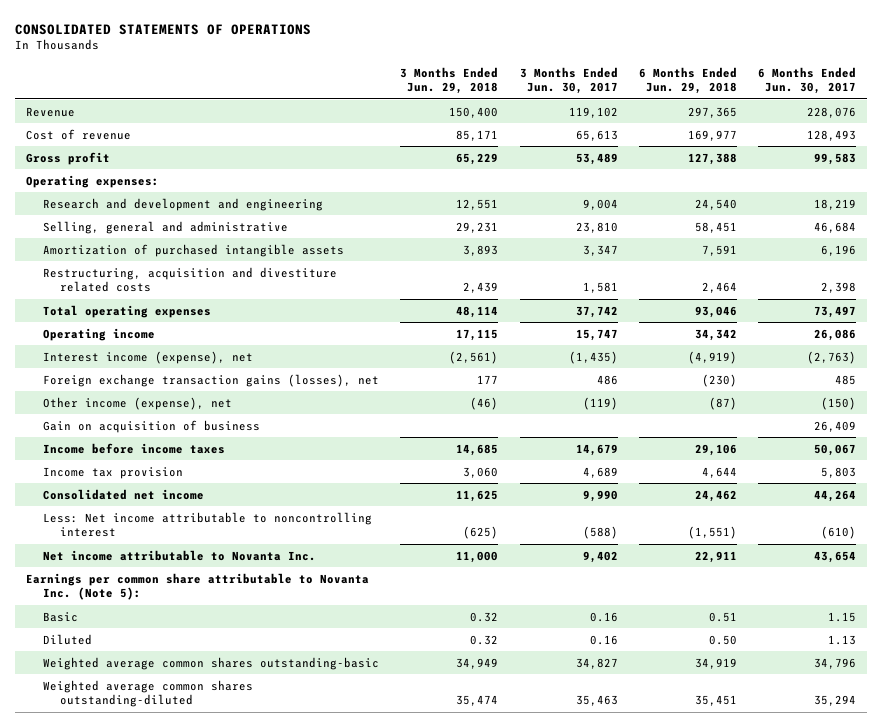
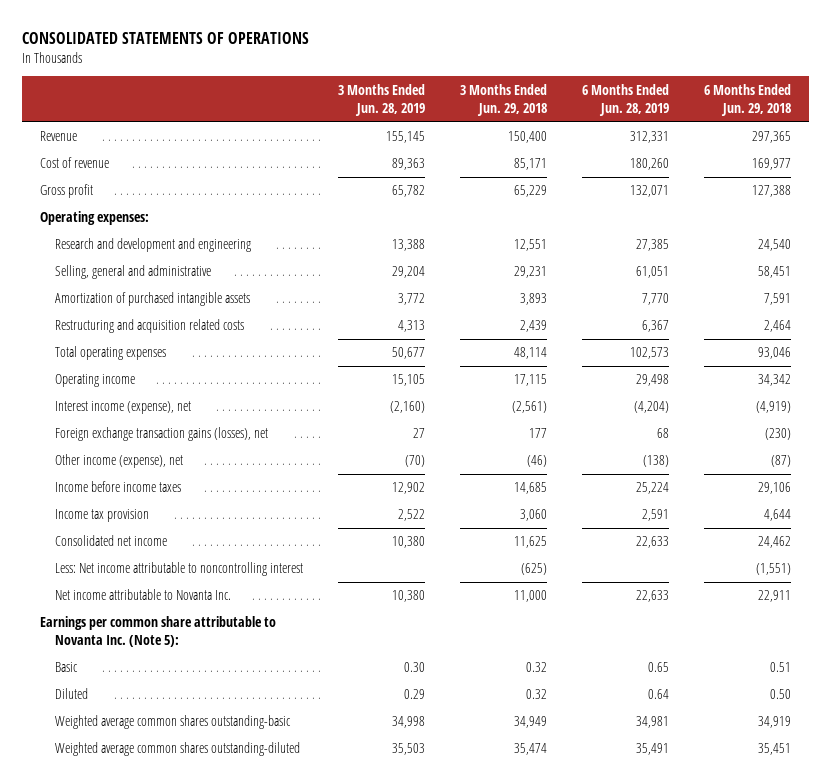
- | 3 Months Ended Jun. 29, 2018 | 3 Months Ended Jun. 30, 2017 | 6 Months Ended Jun. 29, 2018 | 6 Months Ended Jun. 30, 2017
+ | 3 Months Ended Jun. 28, 2019 | 3 Months Ended Jun. 29, 2018 | 6 Months Ended Jun. 28, 2019 | 6 Months Ended Jun. 29, 2018
- Restructuring, acquisition and divestiture related costs | 2,439 | 1,581 | 2,464 | 2,398
+ Restructuring and acquisition related costs | 4,313 | 2,439 | 6,367 | 2,464
- Gain on acquisition of business | | | | 26,409

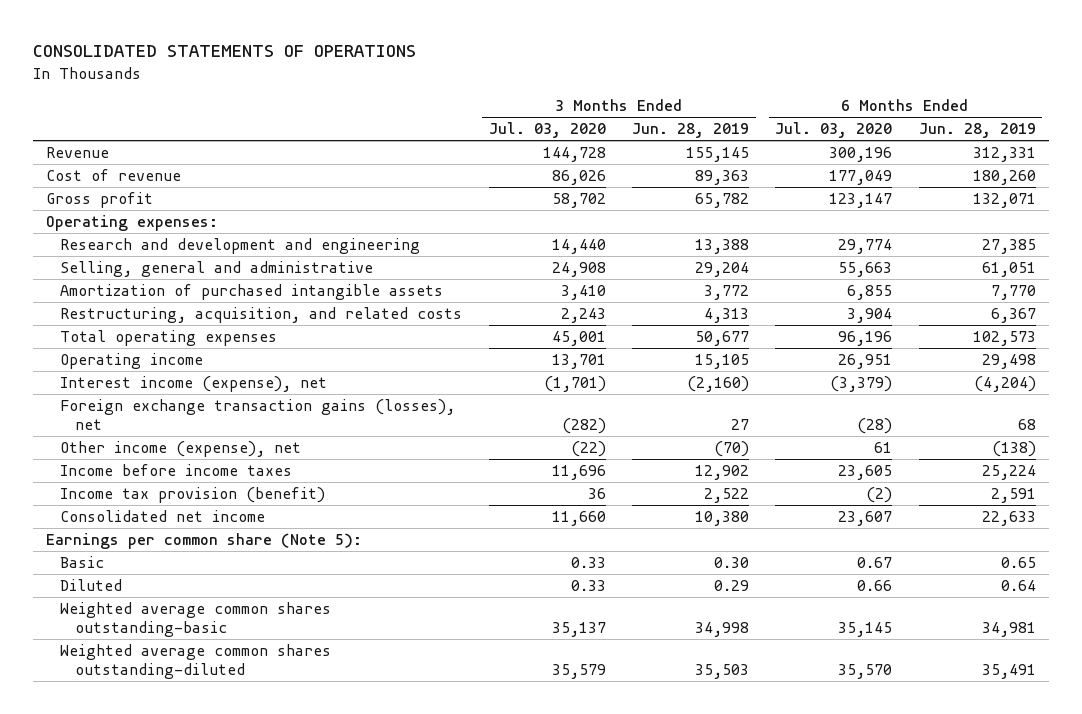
- | 3 Months Ended Jun. 28, 2019 | 3 Months Ended Jun. 29, 2018 | 6 Months Ended Jun. 28, 2019 | 6 Months Ended Jun. 29, 2018
+ | 3 Months Ended Jul. 03, 2020 | 3 Months Ended Jun. 28, 2019 | 6 Months Ended Jul. 03, 2020 | 6 Months Ended Jun. 28, 2019
- Restructuring and acquisition related costs | 4,313 | 2,439 | 6,367 | 2,464
+ Restructuring, acquisition, and related costs | 2,243 | 4,313 | 3,904 | 6,367
- Income tax provision | 2,522 | 3,060 | 2,591 | 4,644
+ Income tax provision (benefit) | 36 | 2,522 | (2) | 2,591
- Less: Net income attributable to noncontrolling interest | | (625) | | (1,551)
- Net income attributable to Novanta Inc. | 10,380 | 11,000 | 22,633 | 22,911
- Earnings per common share attributable to Novanta Inc. (Note 5):
+ Earnings per common share (Note 5):

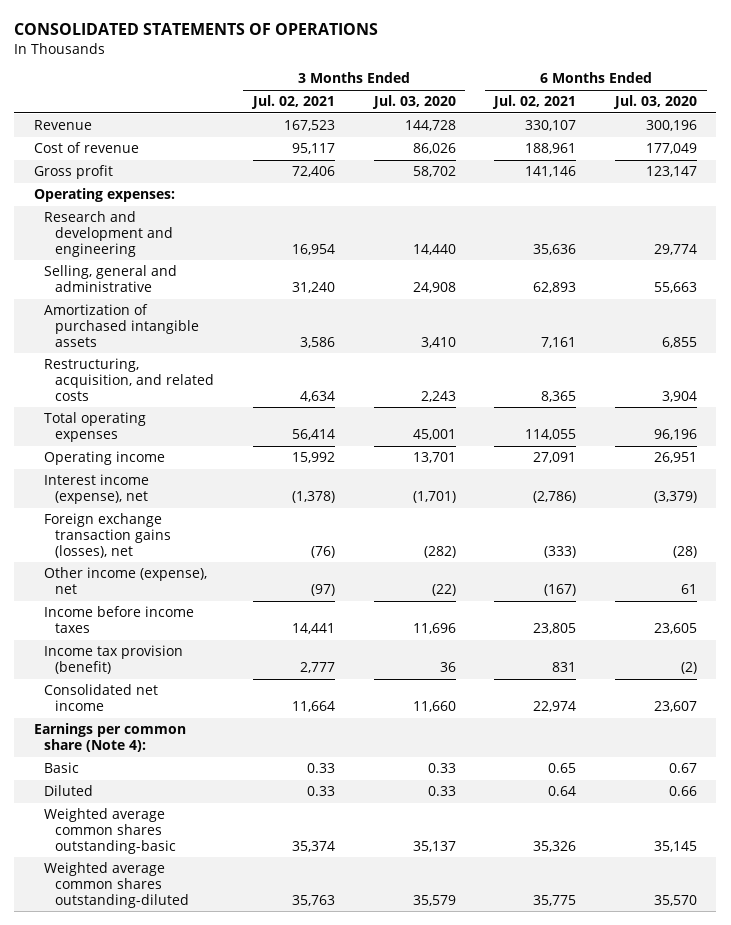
- | 3 Months Ended Jul. 03, 2020 | 3 Months Ended Jun. 28, 2019 | 6 Months Ended Jul. 03, 2020 | 6 Months Ended Jun. 28, 2019
+ | 3 Months Ended Jul. 02, 2021 | 3 Months Ended Jul. 03, 2020 | 6 Months Ended Jul. 02, 2021 | 6 Months Ended Jul. 03, 2020
- Earnings per common share (Note 5):
+ Earnings per common share (Note 4):

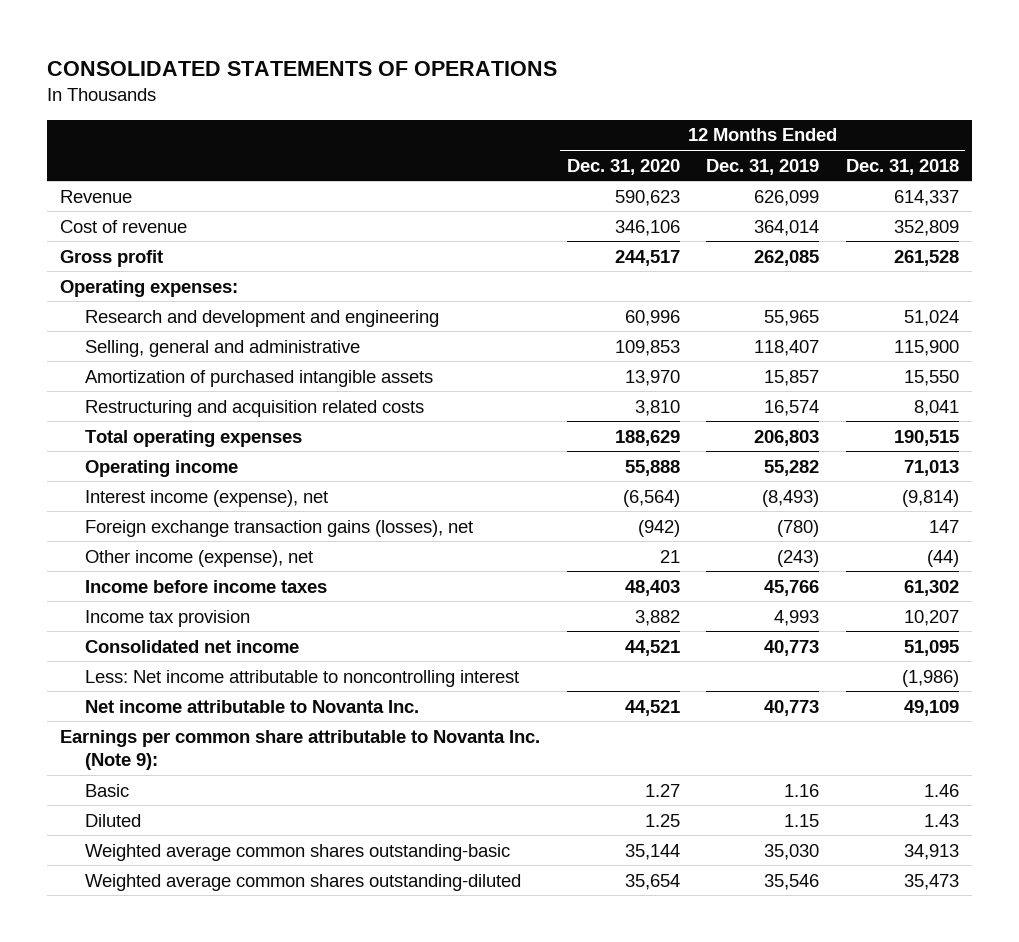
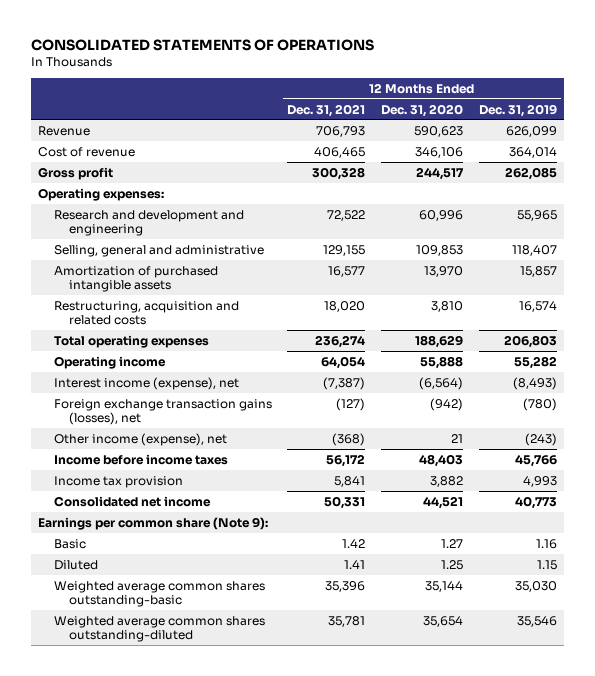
- | 12 Months Ended Dec. 31, 2020 | 12 Months Ended Dec. 31, 2019 | 12 Months Ended Dec. 31, 2018
+ | 12 Months Ended Dec. 31, 2021 | 12 Months Ended Dec. 31, 2020 | 12 Months Ended Dec. 31, 2019
- Restructuring and acquisition related costs | 3,810 | 16,574 | 8,041
+ Restructuring, acquisition and related costs | 18,020 | 3,810 | 16,574
- Less: Net income attributable to noncontrolling interest | | | (1,986)
- Net income attributable to Novanta Inc. | 44,521 | 40,773 | 49,109
- Earnings per common share attributable to Novanta Inc. (Note 9):
+ Earnings per common share (Note 9):

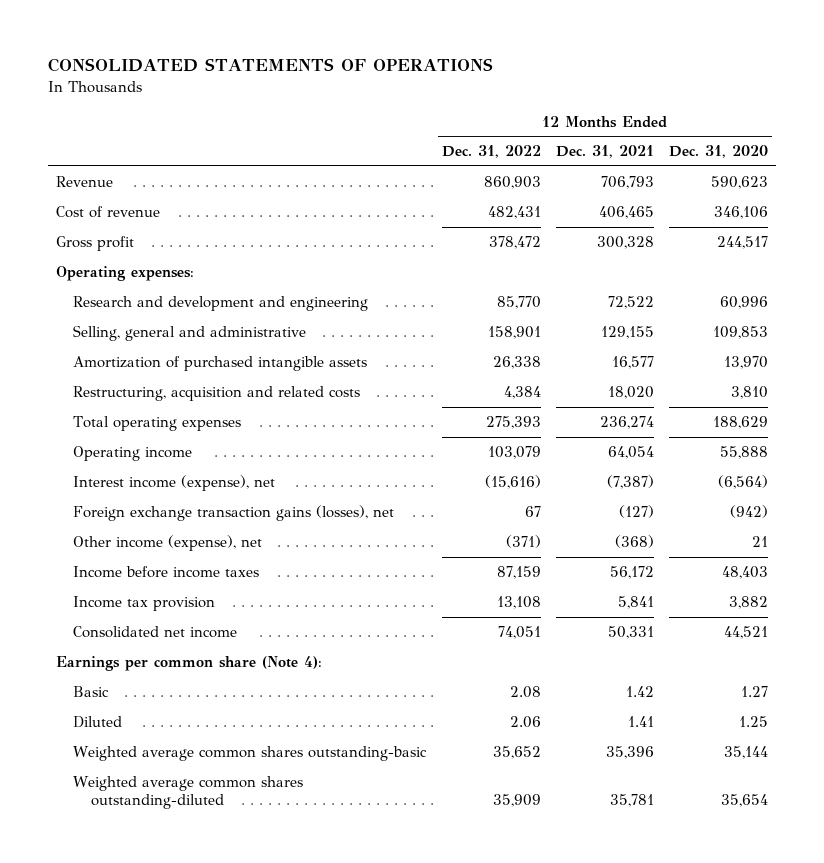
- | 12 Months Ended Dec. 31, 2021 | 12 Months Ended Dec. 31, 2020 | 12 Months Ended Dec. 31, 2019
+ | 12 Months Ended Dec. 31, 2022 | 12 Months Ended Dec. 31, 2021 | 12 Months Ended Dec. 31, 2020
- Earnings per common share (Note 9):
+ Earnings per common share (Note 4):

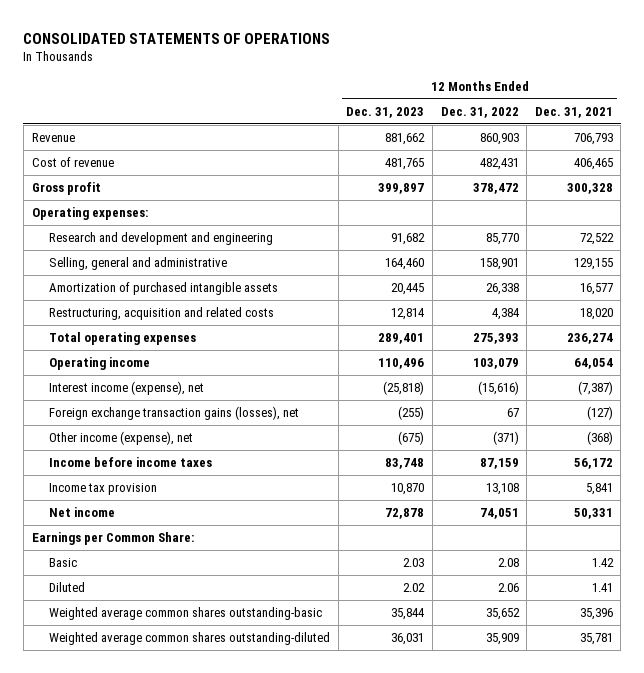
- | 12 Months Ended Dec. 31, 2022 | 12 Months Ended Dec. 31, 2021 | 12 Months Ended Dec. 31, 2020
+ | 12 Months Ended Dec. 31, 2023 | 12 Months Ended Dec. 31, 2022 | 12 Months Ended Dec. 31, 2021
- Consolidated net income | 74,051 | 50,331 | 44,521
- Earnings per common share (Note 4):
+ Net income | 72,878 | 74,051 | 50,331
+ Earnings per Common Share:

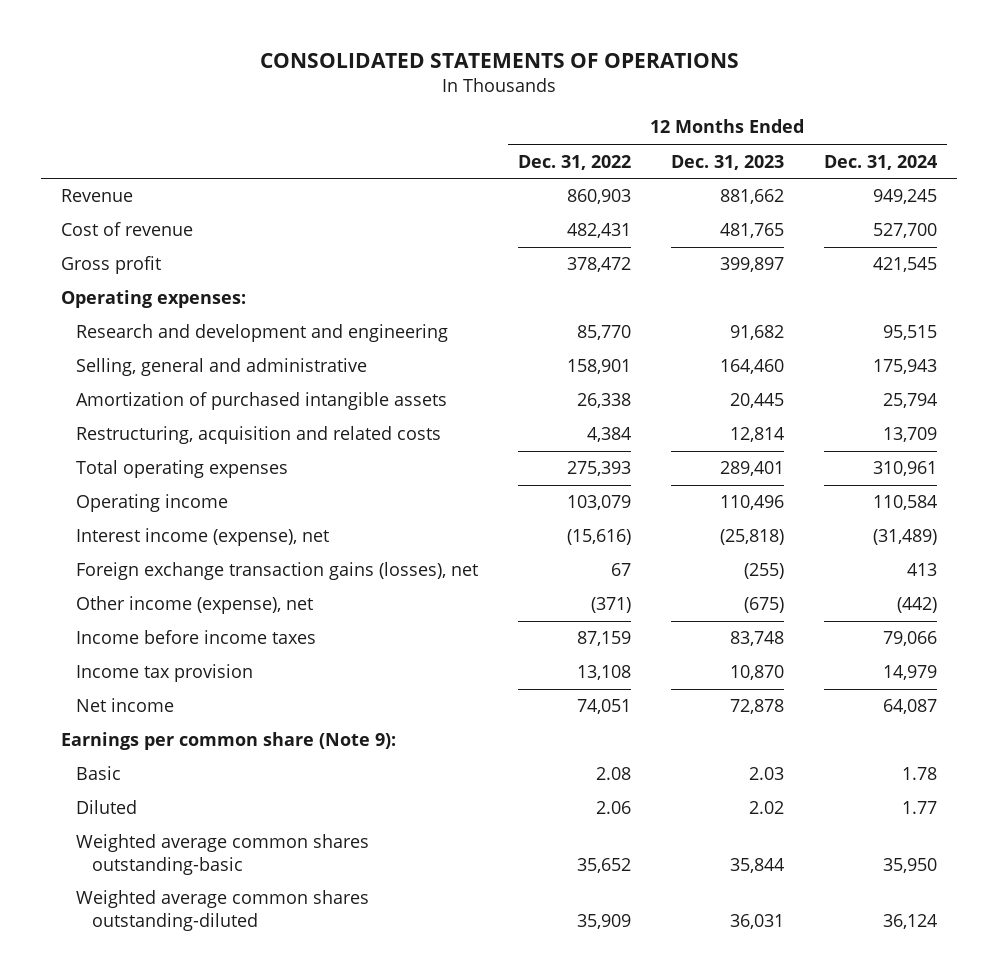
- | 12 Months Ended Dec. 31, 2023 | 12 Months Ended Dec. 31, 2022 | 12 Months Ended Dec. 31, 2021
+ | 12 Months Ended Dec. 31, 2022 | 12 Months Ended Dec. 31, 2023 | 12 Months Ended Dec. 31, 2024
- Earnings per Common Share:
+ Earnings per common share (Note 9):

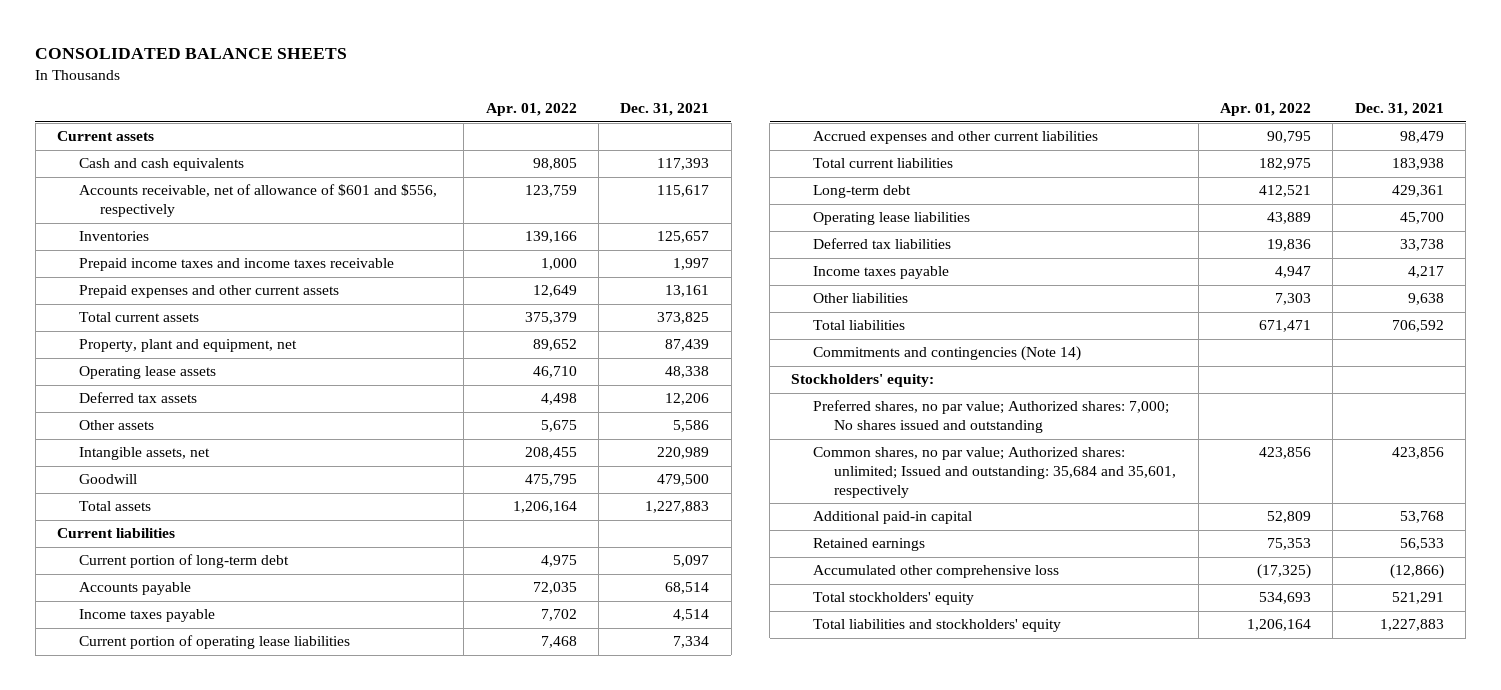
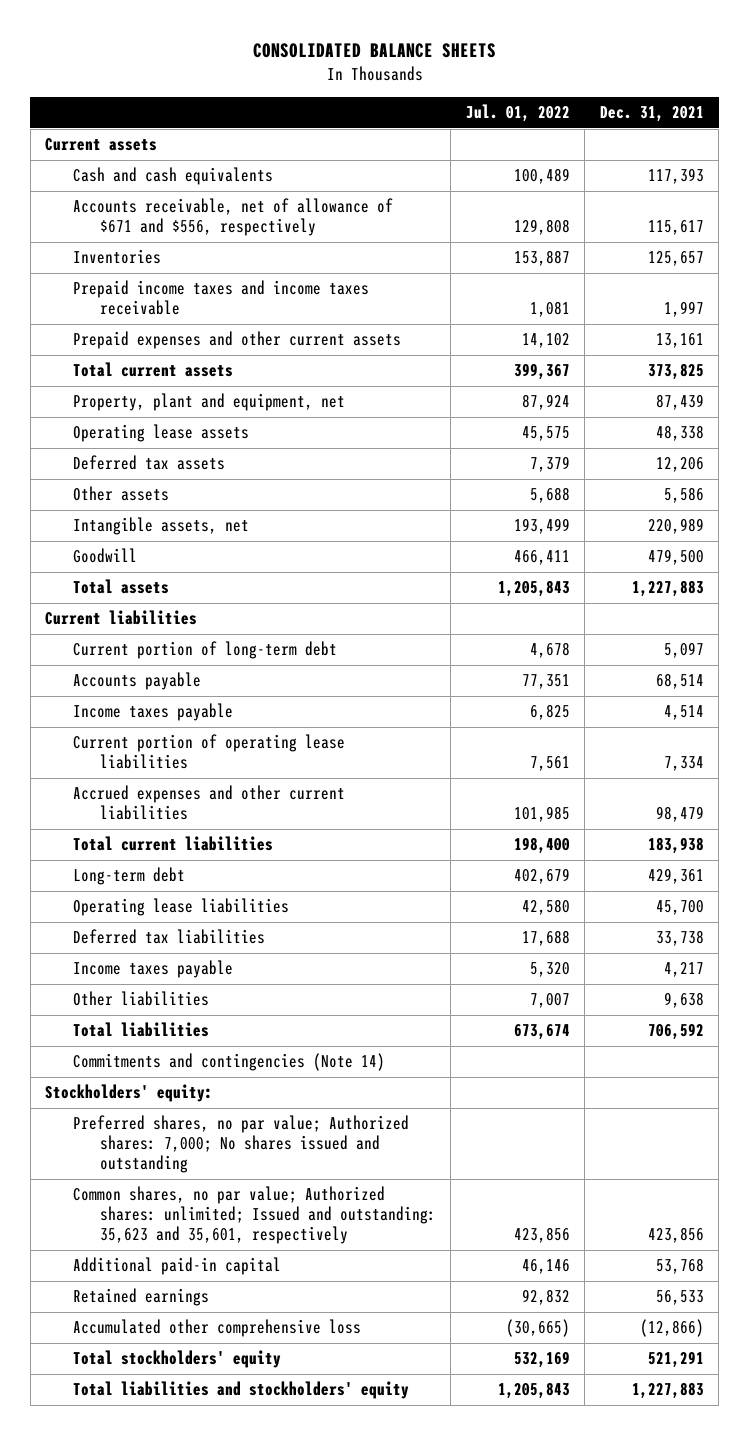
- | Apr. 01, 2022 | Dec. 31, 2021
+ | Jul. 01, 2022 | Dec. 31, 2021
- Accounts receivable, net of allowance of $601 and $556, respectively | 123,759 | 115,617
+ Accounts receivable, net of allowance of $671 and $556, respectively | 129,808 | 115,617
- Common shares, no par value; Authorized shares: unlimited; Issued and outstanding: 35,684 and 35,601, respectively | 423,856 | 423,856
+ Common shares, no par value; Authorized shares: unlimited; Issued and outstanding: 35,623 and 35,601, respectively | 423,856 | 423,856

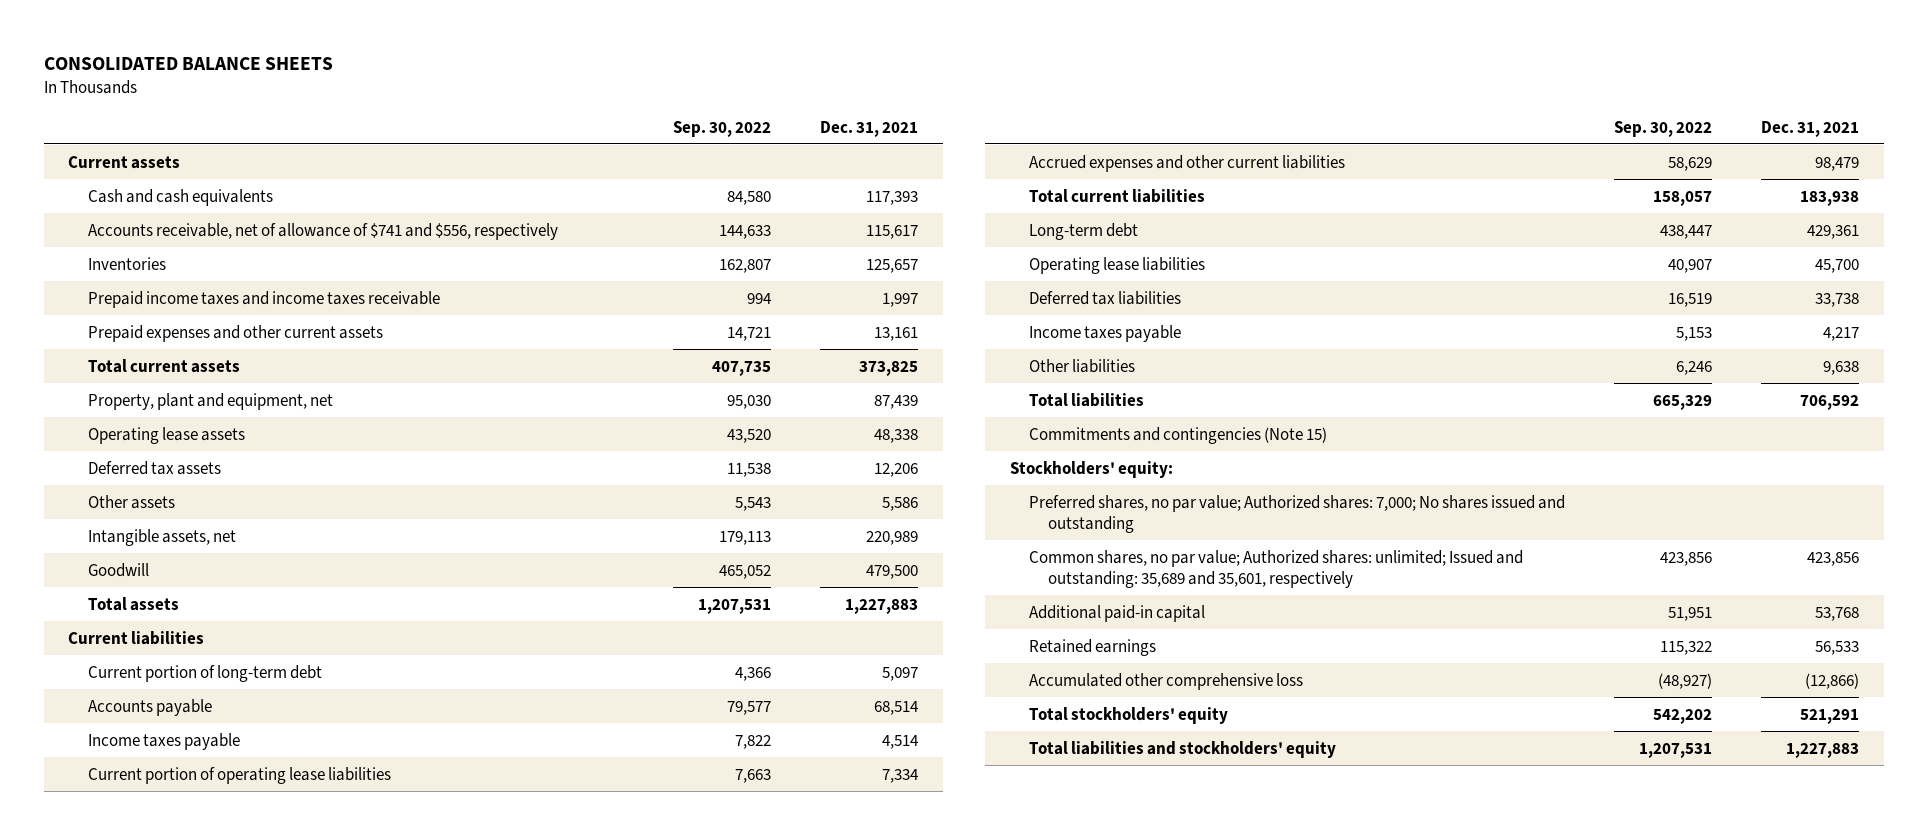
- | Jul. 01, 2022 | Dec. 31, 2021
+ | Sep. 30, 2022 | Dec. 31, 2021
- Accounts receivable, net of allowance of $671 and $556, respectively | 129,808 | 115,617
+ Accounts receivable, net of allowance of $741 and $556, respectively | 144,633 | 115,617
- Commitments and contingencies (Note 14)
+ Commitments and contingencies (Note 15)
- Common shares, no par value; Authorized shares: unlimited; Issued and outstanding: 35,623 and 35,601, respectively | 423,856 | 423,856
+ Common shares, no par value; Authorized shares: unlimited; Issued and outstanding: 35,689 and 35,601, respectively | 423,856 | 423,856

